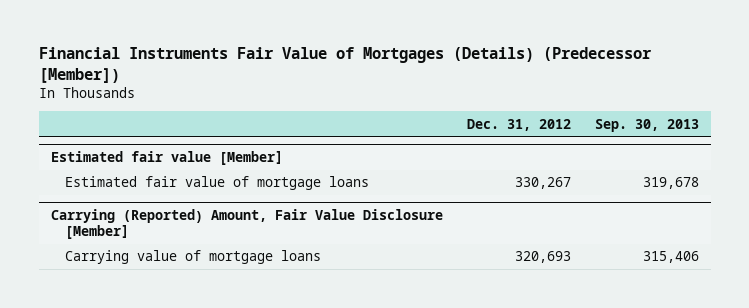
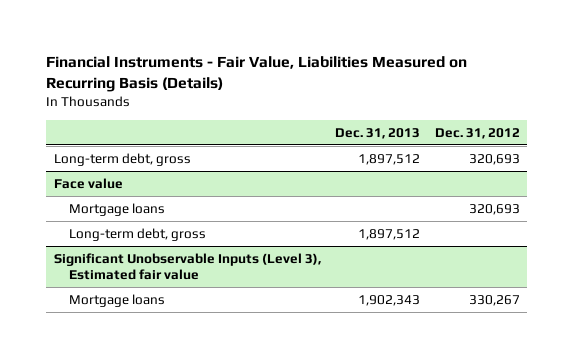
- Financial Instruments Fair Value of Mortgages (Details) (Predecessor [Member])
+ Financial Instruments - Fair Value, Liabilities Measured on Recurring Basis (Details)
- | Dec. 31, 2012 | Sep. 30, 2013
+ | Dec. 31, 2013 | Dec. 31, 2012
- Estimated fair value [Member]
- Estimated fair value of mortgage loans | 330,267 | 319,678
- Carrying (Reported) Amount, Fair Value Disclosure [Member]
- Carrying value of mortgage loans | 320,693 | 315,406
+ Long-term debt, gross | 1,897,512 | 320,693
+ Face value
+ Mortgage loans | | 320,693
+ Long-term debt, gross | 1,897,512 |
+ Significant Unobservable Inputs (Level 3), Estimated fair value
+ Mortgage loans | 1,902,343 | 330,267

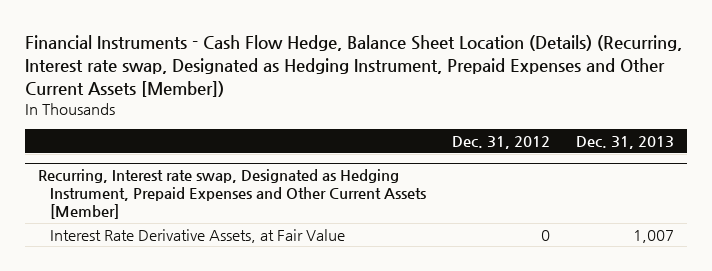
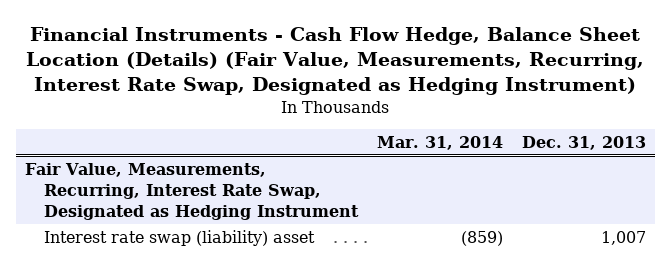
- Financial Instruments - Cash Flow Hedge, Balance Sheet Location (Details) (Recurring, Interest rate swap, Designated as Hedging Instrument, Prepaid Expenses and Other Current Assets [Member])
+ Financial Instruments - Cash Flow Hedge, Balance Sheet Location (Details) (Fair Value, Measurements, Recurring, Interest Rate Swap, Designated as Hedging Instrument)
- | Dec. 31, 2012 | Dec. 31, 2013
+ | Mar. 31, 2014 | Dec. 31, 2013
- Recurring, Interest rate swap, Designated as Hedging Instrument, Prepaid Expenses and Other Current Assets [Member]
- Interest Rate Derivative Assets, at Fair Value | 0 | 1,007
+ Fair Value, Measurements, Recurring, Interest Rate Swap, Designated as Hedging Instrument
+ Interest rate swap (liability) asset | (859) | 1,007

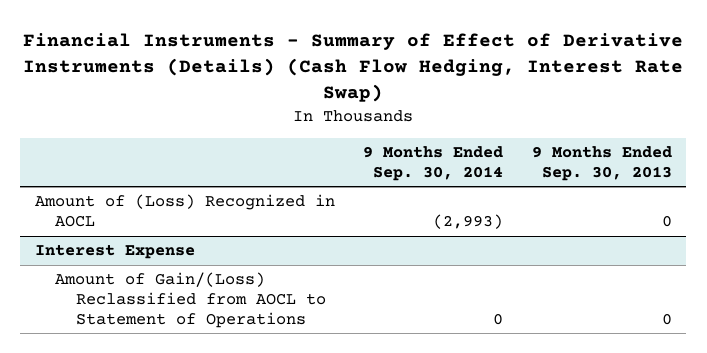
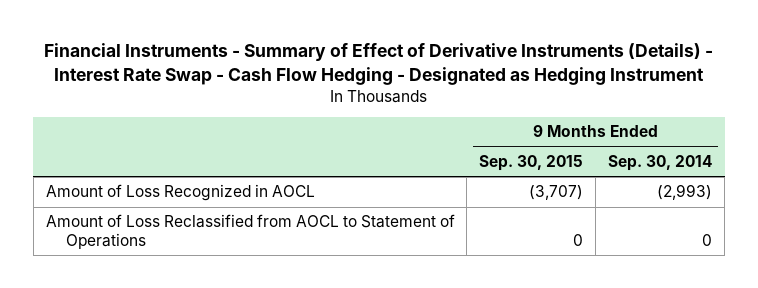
- Financial Instruments - Summary of Effect of Derivative Instruments (Details) (Cash Flow Hedging, Interest Rate Swap)
+ Financial Instruments - Summary of Effect of Derivative Instruments (Details) - Interest Rate Swap - Cash Flow Hedging - Designated as Hedging Instrument
- | 9 Months Ended Sep. 30, 2014 | 9 Months Ended Sep. 30, 2013
+ | 9 Months Ended Sep. 30, 2015 | 9 Months Ended Sep. 30, 2014
- Amount of (Loss) Recognized in AOCL | (2,993) | 0
- Interest Expense
- Amount of Gain/(Loss) Reclassified from AOCL to Statement of Operations | 0 | 0
+ Amount of Loss Recognized in AOCL | (3,707) | (2,993)
+ Amount of Loss Reclassified from AOCL to Statement of Operations | 0 | 0

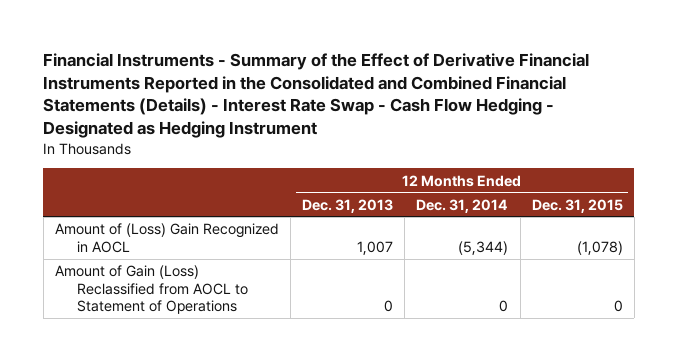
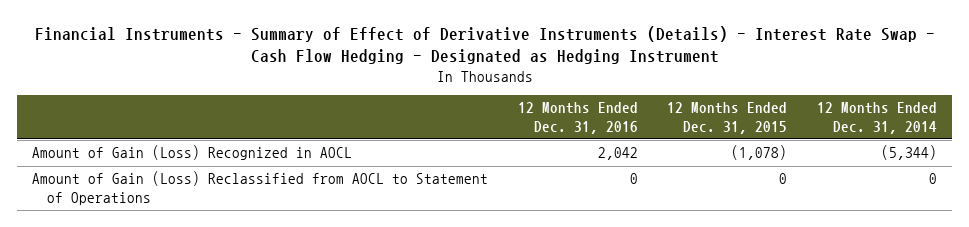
- Financial Instruments - Summary of the Effect of Derivative Financial Instruments Reported in the Consolidated and Combined Financial Statements (Details) - Interest Rate Swap - Cash Flow Hedging - Designated as Hedging Instrument
+ Financial Instruments - Summary of Effect of Derivative Instruments (Details) - Interest Rate Swap - Cash Flow Hedging - Designated as Hedging Instrument
- | 12 Months Ended Dec. 31, 2013 | 12 Months Ended Dec. 31, 2014 | 12 Months Ended Dec. 31, 2015
+ | 12 Months Ended Dec. 31, 2016 | 12 Months Ended Dec. 31, 2015 | 12 Months Ended Dec. 31, 2014
- Amount of (Loss) Gain Recognized in AOCL | 1,007 | (5,344) | (1,078)
+ Amount of Gain (Loss) Recognized in AOCL | 2,042 | (1,078) | (5,344)

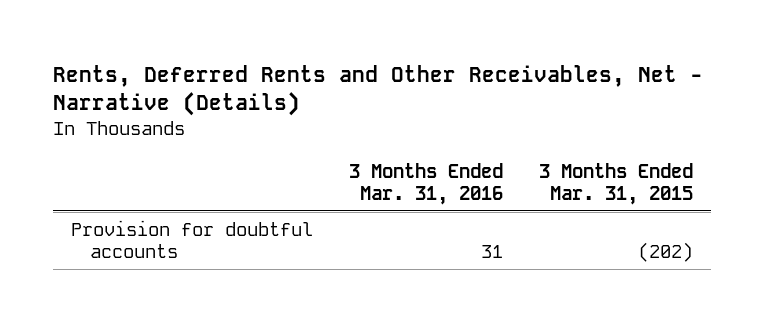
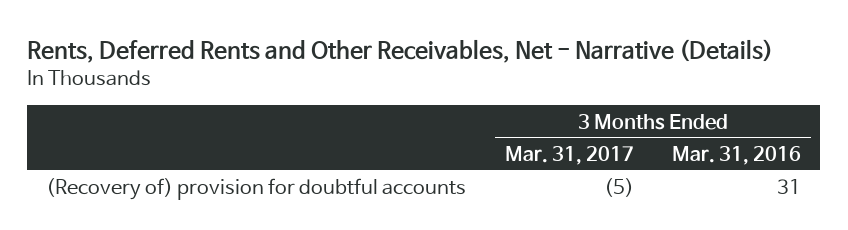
- | 3 Months Ended Mar. 31, 2016 | 3 Months Ended Mar. 31, 2015
+ | 3 Months Ended Mar. 31, 2017 | 3 Months Ended Mar. 31, 2016
- Provision for doubtful accounts | 31 | (202)
+ (Recovery of) provision for doubtful accounts | (5) | 31

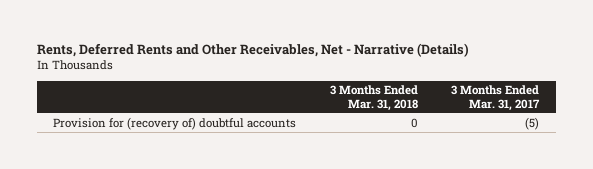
- | 3 Months Ended Mar. 31, 2017 | 3 Months Ended Mar. 31, 2016
+ | 3 Months Ended Mar. 31, 2018 | 3 Months Ended Mar. 31, 2017
- (Recovery of) provision for doubtful accounts | (5) | 31
+ Provision for (recovery of) doubtful accounts | 0 | (5)

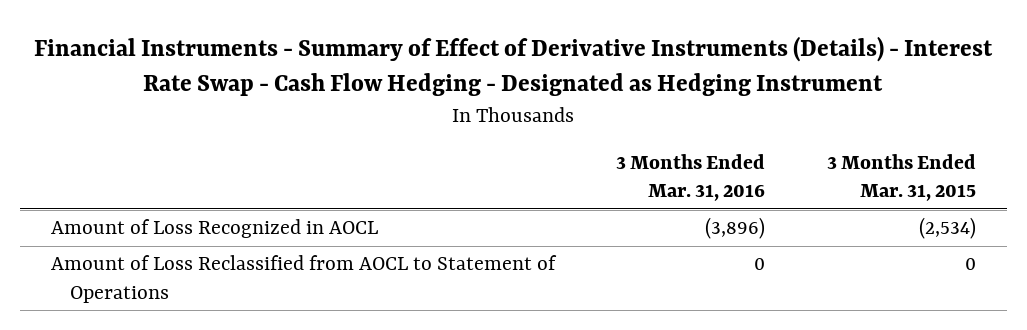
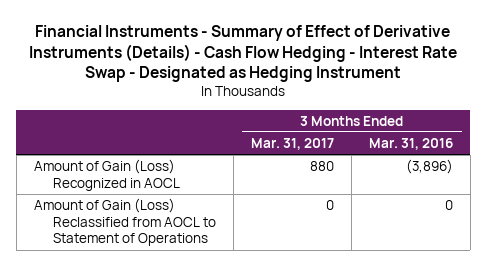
- Financial Instruments - Summary of Effect of Derivative Instruments (Details) - Interest Rate Swap - Cash Flow Hedging - Designated as Hedging Instrument
+ Financial Instruments - Summary of Effect of Derivative Instruments (Details) - Cash Flow Hedging - Interest Rate Swap - Designated as Hedging Instrument
- | 3 Months Ended Mar. 31, 2016 | 3 Months Ended Mar. 31, 2015
+ | 3 Months Ended Mar. 31, 2017 | 3 Months Ended Mar. 31, 2016
- Amount of Loss Recognized in AOCL | (3,896) | (2,534)
- Amount of Loss Reclassified from AOCL to Statement of Operations | 0 | 0
+ Amount of Gain (Loss) Recognized in AOCL | 880 | (3,896)
+ Amount of Gain (Loss) Reclassified from AOCL to Statement of Operations | 0 | 0

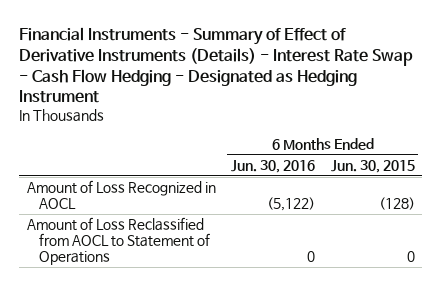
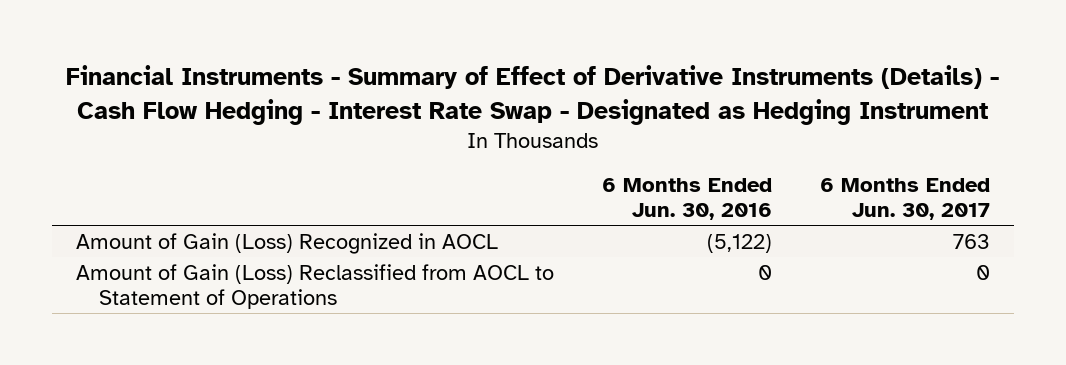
- Financial Instruments - Summary of Effect of Derivative Instruments (Details) - Interest Rate Swap - Cash Flow Hedging - Designated as Hedging Instrument
+ Financial Instruments - Summary of Effect of Derivative Instruments (Details) - Cash Flow Hedging - Interest Rate Swap - Designated as Hedging Instrument
- | 6 Months Ended Jun. 30, 2016 | 6 Months Ended Jun. 30, 2015
+ | 6 Months Ended Jun. 30, 2016 | 6 Months Ended Jun. 30, 2017
- Amount of Loss Recognized in AOCL | (5,122) | (128)
- Amount of Loss Reclassified from AOCL to Statement of Operations | 0 | 0
+ Amount of Gain (Loss) Recognized in AOCL | (5,122) | 763
+ Amount of Gain (Loss) Reclassified from AOCL to Statement of Operations | 0 | 0

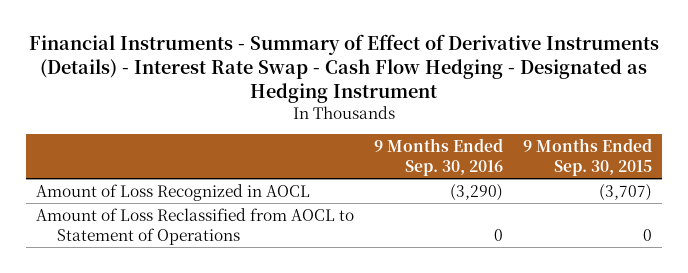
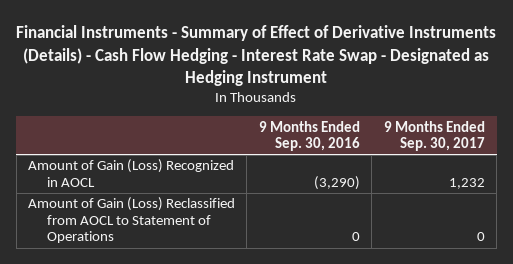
- Financial Instruments - Summary of Effect of Derivative Instruments (Details) - Interest Rate Swap - Cash Flow Hedging - Designated as Hedging Instrument
+ Financial Instruments - Summary of Effect of Derivative Instruments (Details) - Cash Flow Hedging - Interest Rate Swap - Designated as Hedging Instrument
- | 9 Months Ended Sep. 30, 2016 | 9 Months Ended Sep. 30, 2015
+ | 9 Months Ended Sep. 30, 2016 | 9 Months Ended Sep. 30, 2017
- Amount of Loss Recognized in AOCL | (3,290) | (3,707)
- Amount of Loss Reclassified from AOCL to Statement of Operations | 0 | 0
+ Amount of Gain (Loss) Recognized in AOCL | (3,290) | 1,232
+ Amount of Gain (Loss) Reclassified from AOCL to Statement of Operations | 0 | 0

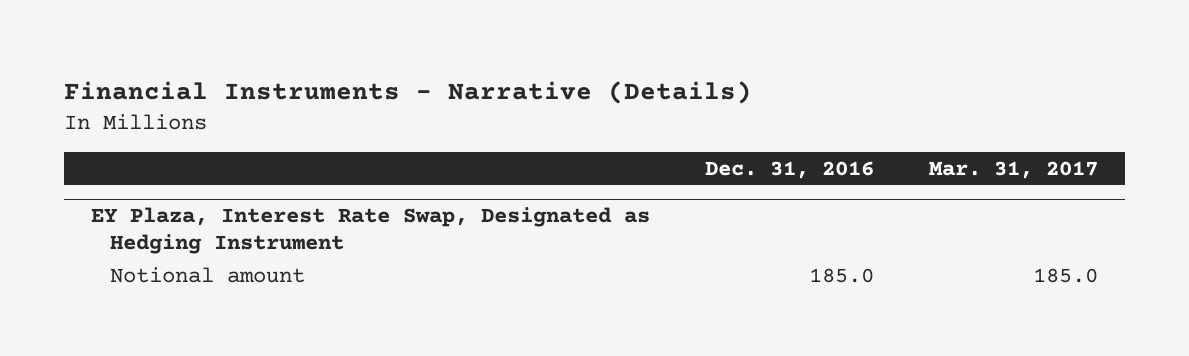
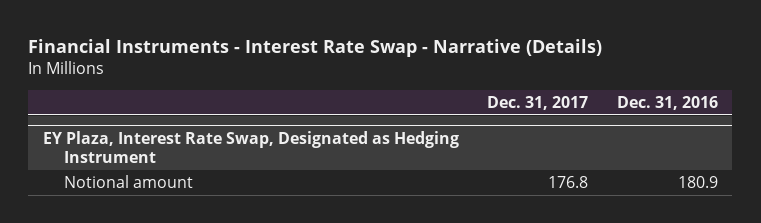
- Financial Instruments - Narrative (Details)
+ Financial Instruments - Interest Rate Swap - Narrative (Details)
- | Dec. 31, 2016 | Mar. 31, 2017
+ | Dec. 31, 2017 | Dec. 31, 2016
@ EY Plaza, Interest Rate Swap, Designated as Hedging Instrument
- Notional amount | 185.0 | 185.0
+ Notional amount | 176.8 | 180.9

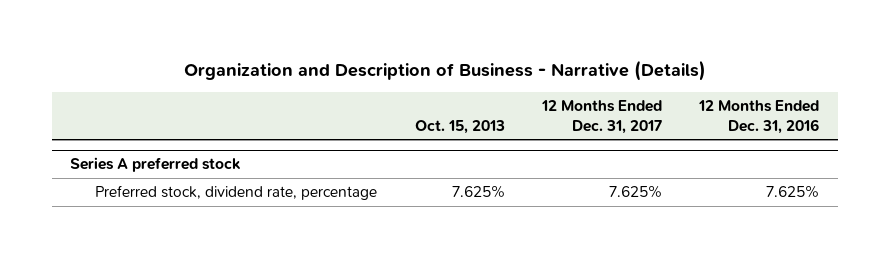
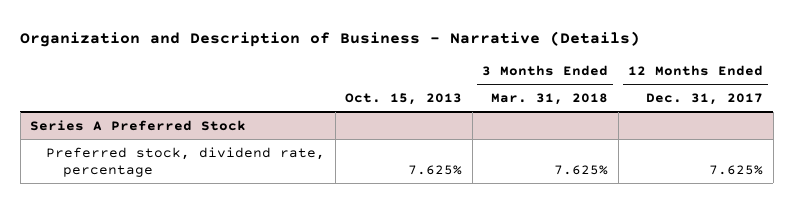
- | Oct. 15, 2013 | 12 Months Ended Dec. 31, 2017 | 12 Months Ended Dec. 31, 2016
+ | Oct. 15, 2013 | 3 Months Ended Mar. 31, 2018 | 12 Months Ended Dec. 31, 2017
- Series A preferred stock
+ Series A Preferred Stock

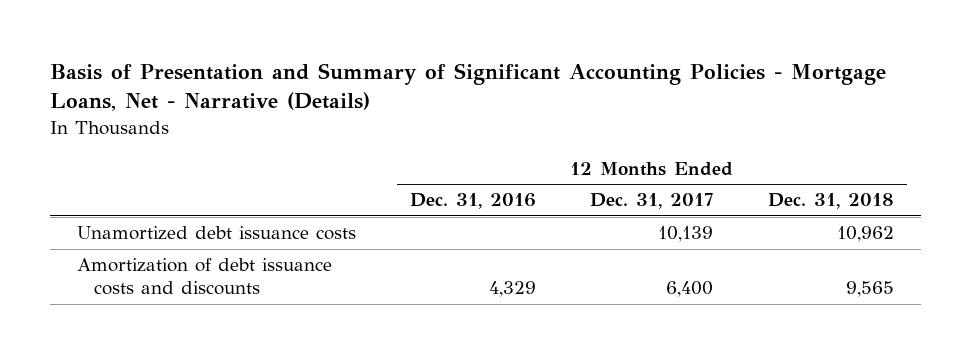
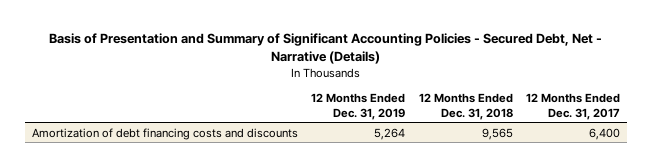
- Basis of Presentation and Summary of Significant Accounting Policies - Mortgage Loans, Net - Narrative (Details)
+ Basis of Presentation and Summary of Significant Accounting Policies - Secured Debt, Net - Narrative (Details)
- | 12 Months Ended Dec. 31, 2016 | 12 Months Ended Dec. 31, 2017 | 12 Months Ended Dec. 31, 2018
+ | 12 Months Ended Dec. 31, 2019 | 12 Months Ended Dec. 31, 2018 | 12 Months Ended Dec. 31, 2017
- Unamortized debt issuance costs | | 10,139 | 10,962
- Amortization of debt issuance costs and discounts | 4,329 | 6,400 | 9,565
+ Amortization of debt financing costs and discounts | 5,264 | 9,565 | 6,400

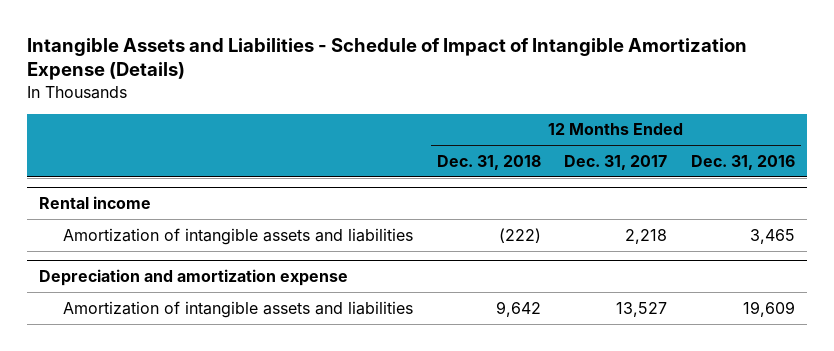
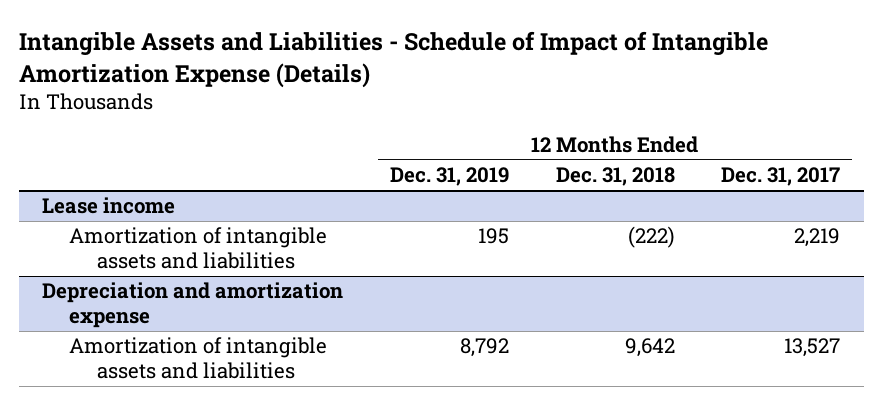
- | 12 Months Ended Dec. 31, 2018 | 12 Months Ended Dec. 31, 2017 | 12 Months Ended Dec. 31, 2016
+ | 12 Months Ended Dec. 31, 2019 | 12 Months Ended Dec. 31, 2018 | 12 Months Ended Dec. 31, 2017
- Rental income
- Amortization of intangible assets and liabilities | (222) | 2,218 | 3,465
+ Lease income
+ Amortization of intangible assets and liabilities | 195 | (222) | 2,219

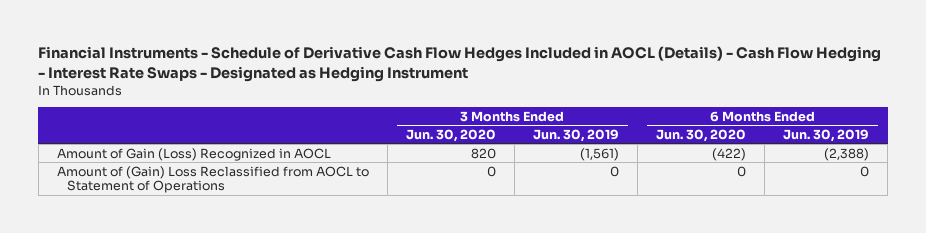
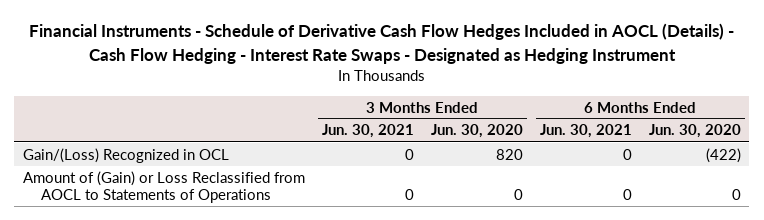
- | 3 Months Ended Jun. 30, 2020 | 3 Months Ended Jun. 30, 2019 | 6 Months Ended Jun. 30, 2020 | 6 Months Ended Jun. 30, 2019
+ | 3 Months Ended Jun. 30, 2021 | 3 Months Ended Jun. 30, 2020 | 6 Months Ended Jun. 30, 2021 | 6 Months Ended Jun. 30, 2020
- Amount of Gain (Loss) Recognized in AOCL | 820 | (1,561) | (422) | (2,388)
- Amount of (Gain) Loss Reclassified from AOCL to Statement of Operations | 0 | 0 | 0 | 0
+ Gain/(Loss) Recognized in OCL | 0 | 820 | 0 | (422)
+ Amount of (Gain) or Loss Reclassified from AOCL to Statements of Operations | 0 | 0 | 0 | 0

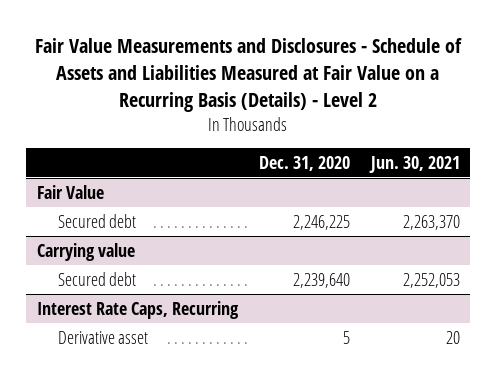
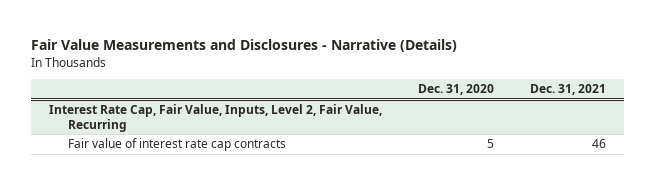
- Fair Value Measurements and Disclosures - Schedule of Assets and Liabilities Measured at Fair Value on a Recurring Basis (Details) - Level 2
+ Fair Value Measurements and Disclosures - Narrative (Details)
- | Dec. 31, 2020 | Jun. 30, 2021
+ | Dec. 31, 2020 | Dec. 31, 2021
- Fair Value
- Secured debt | 2,246,225 | 2,263,370
- Carrying value
- Secured debt | 2,239,640 | 2,252,053
- Interest Rate Caps, Recurring
- Derivative asset | 5 | 20
+ Interest Rate Cap, Fair Value, Inputs, Level 2, Fair Value, Recurring
+ Fair value of interest rate cap contracts | 5 | 46

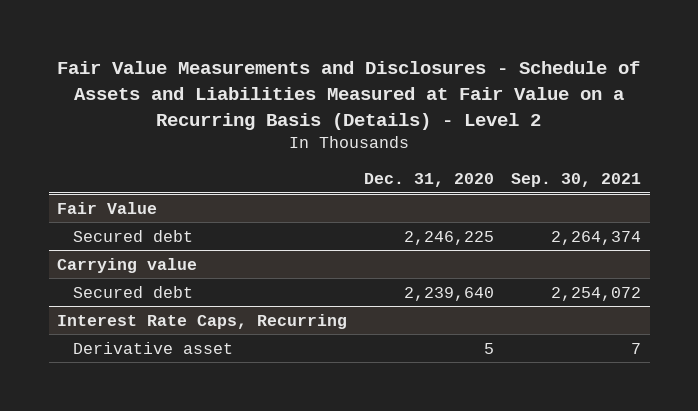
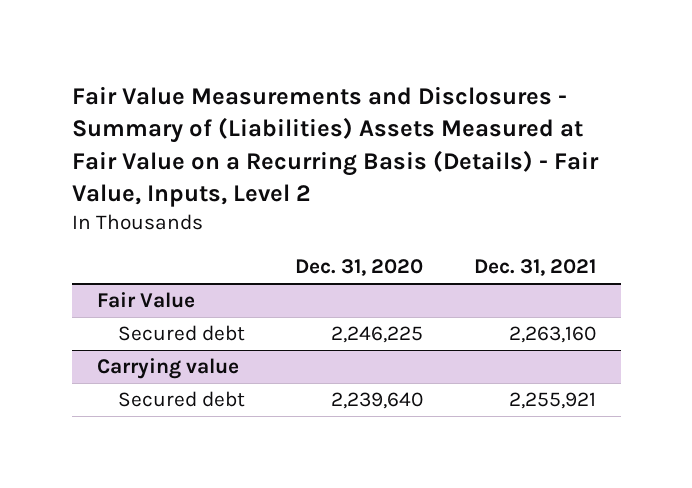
- Fair Value Measurements and Disclosures - Schedule of Assets and Liabilities Measured at Fair Value on a Recurring Basis (Details) - Level 2
+ Fair Value Measurements and Disclosures - Summary of (Liabilities) Assets Measured at Fair Value on a Recurring Basis (Details) - Fair Value, Inputs, Level 2
- | Dec. 31, 2020 | Sep. 30, 2021
+ | Dec. 31, 2020 | Dec. 31, 2021
- Interest Rate Caps, Recurring
- Derivative asset | 5 | 7

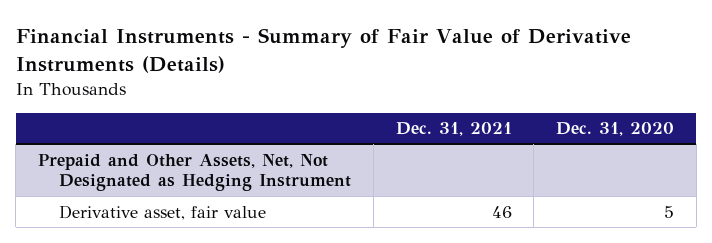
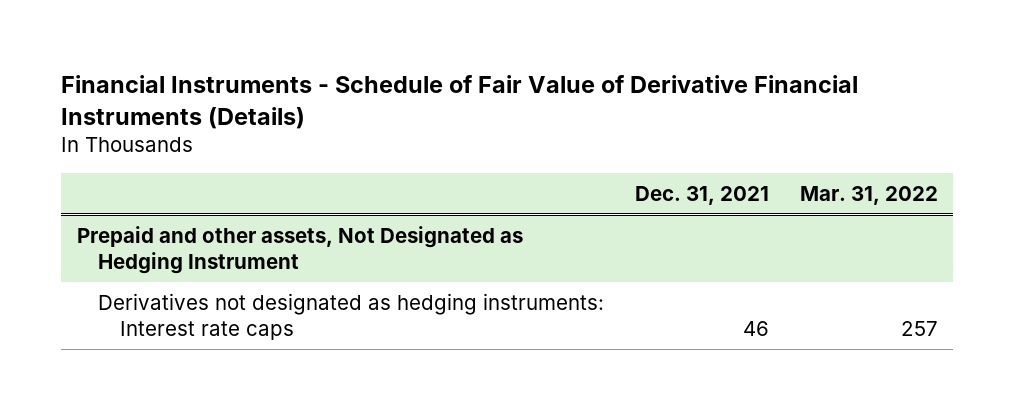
- Financial Instruments - Summary of Fair Value of Derivative Instruments (Details)
+ Financial Instruments - Schedule of Fair Value of Derivative Financial Instruments (Details)
- | Dec. 31, 2021 | Dec. 31, 2020
+ | Dec. 31, 2021 | Mar. 31, 2022
- Prepaid and Other Assets, Net, Not Designated as Hedging Instrument
- Derivative asset, fair value | 46 | 5
+ Prepaid and other assets, Not Designated as Hedging Instrument
+ Derivatives not designated as hedging instruments: Interest rate caps | 46 | 257

